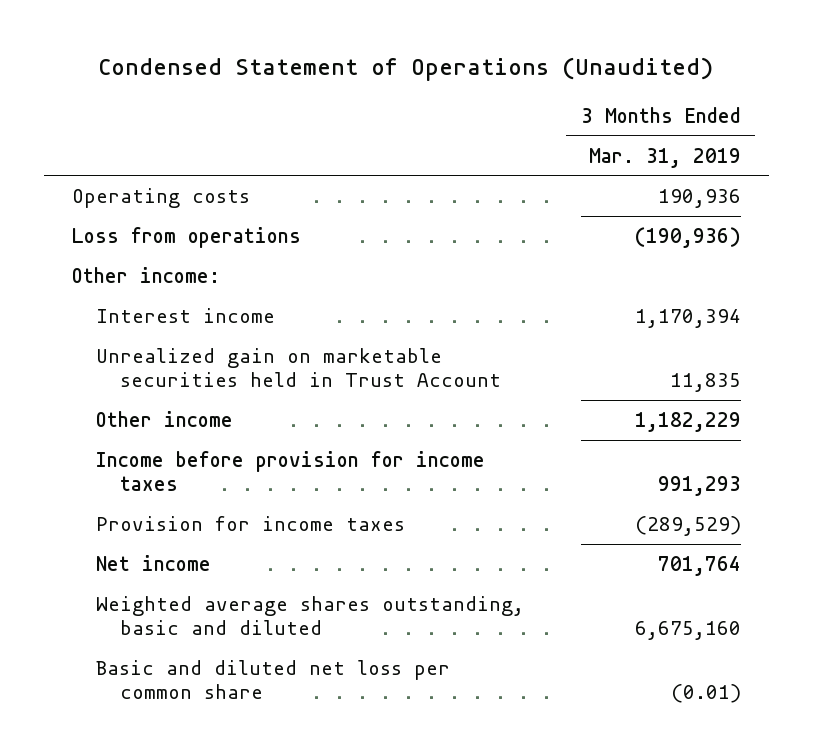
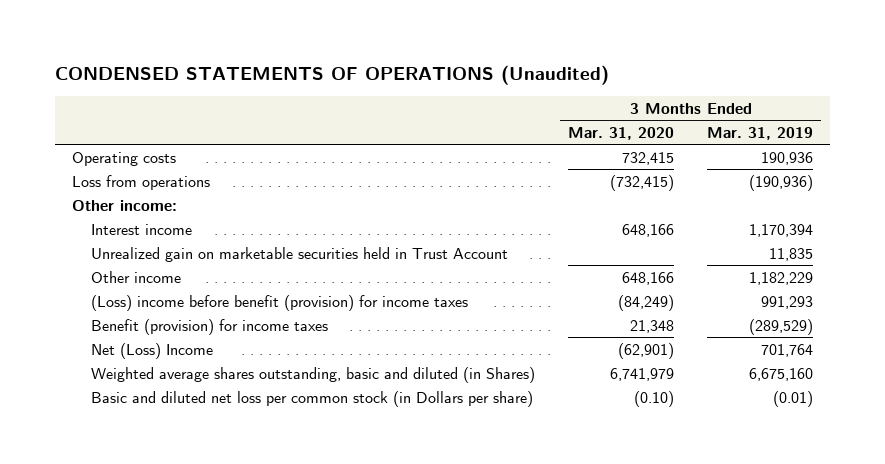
- Condensed Statement of Operations (Unaudited)
+ CONDENSED STATEMENTS OF OPERATIONS (Unaudited)
- | 3 Months Ended Mar. 31, 2019
+ | 3 Months Ended Mar. 31, 2020 | 3 Months Ended Mar. 31, 2019
- Income before provision for income taxes | 991,293
- Provision for income taxes | (289,529)
- Net income | 701,764
- Weighted average shares outstanding, basic and diluted | 6,675,160
- Basic and diluted net loss per common share | (0.01)
+ (Loss) income before benefit (provision) for income taxes | (84,249) | 991,293
+ Benefit (provision) for income taxes | 21,348 | (289,529)
+ Net (Loss) Income | (62,901) | 701,764
+ Weighted average shares outstanding, basic and diluted (in Shares) | 6,741,979 | 6,675,160
+ Basic and diluted net loss per common stock (in Dollars per share) | (0.10) | (0.01)

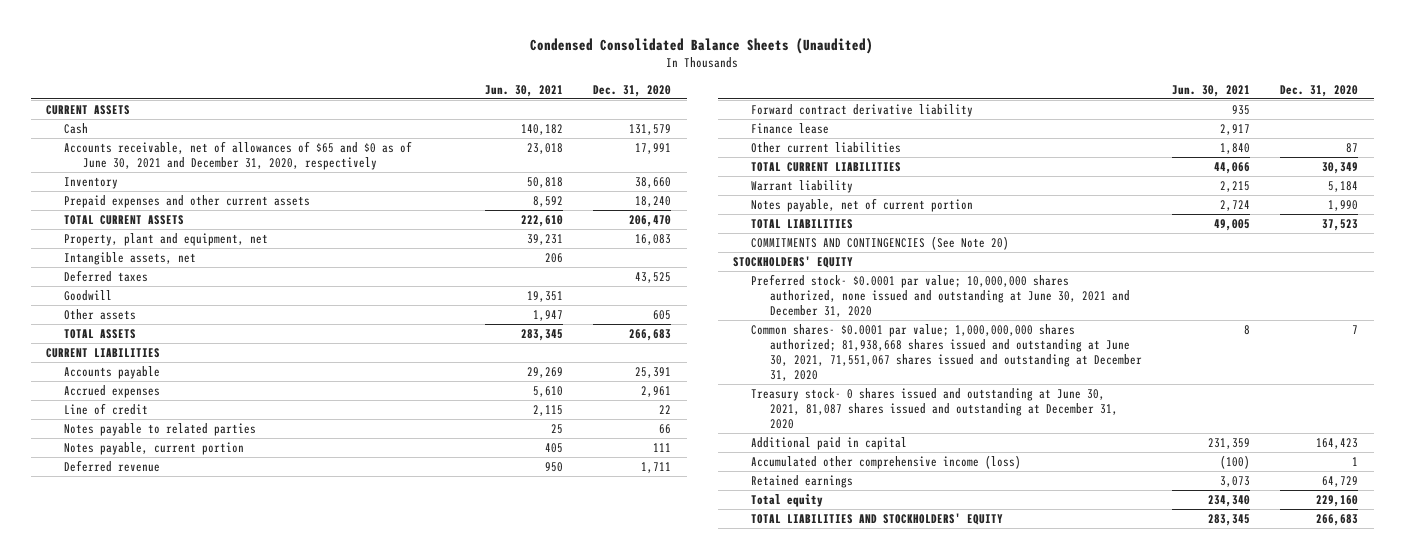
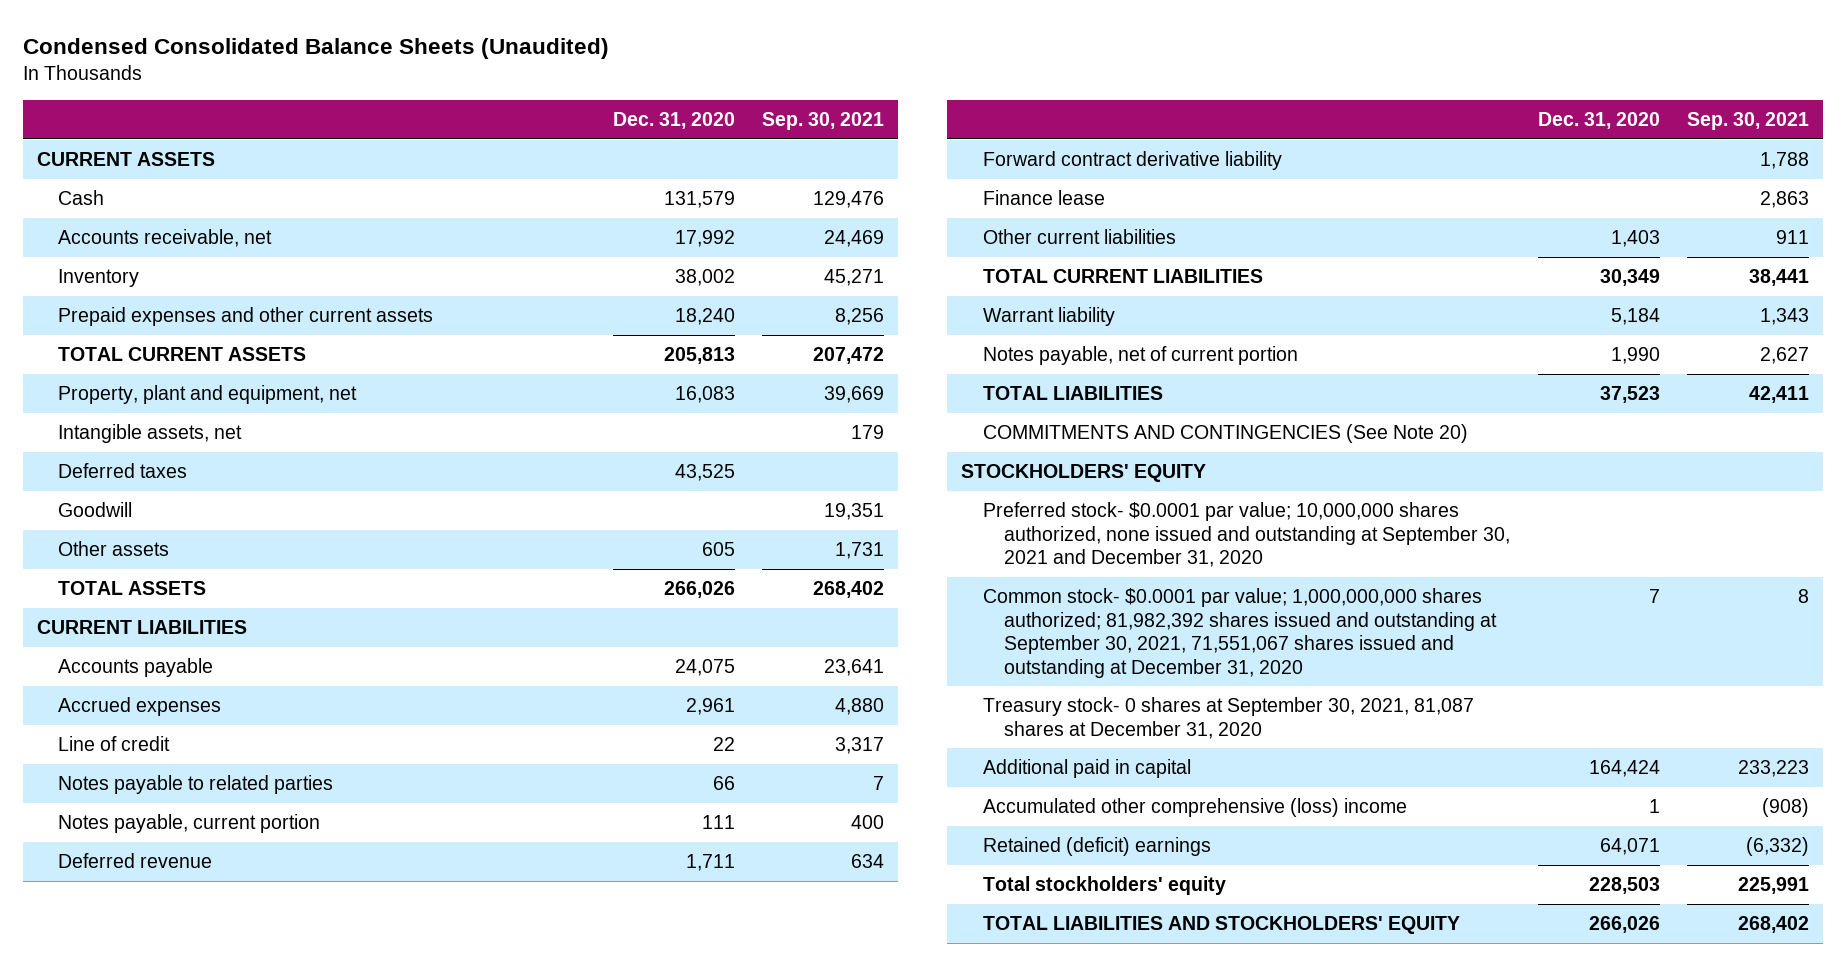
- | Jun. 30, 2021 | Dec. 31, 2020
+ | Dec. 31, 2020 | Sep. 30, 2021
- Accounts receivable, net of allowances of $65 and $0 as of June 30, 2021 and December 31, 2020, respectively | 23,018 | 17,991
- Inventory | 50,818 | 38,660
+ Accounts receivable, net | 17,992 | 24,469
+ Inventory | 38,002 | 45,271
- TOTAL CURRENT ASSETS | 222,610 | 206,470
+ TOTAL CURRENT ASSETS | 205,813 | 207,472
- TOTAL ASSETS | 283,345 | 266,683
+ TOTAL ASSETS | 266,026 | 268,402
- Accounts payable | 29,269 | 25,391
+ Accounts payable | 24,075 | 23,641
- Other current liabilities | 1,840 | 87
+ Other current liabilities | 1,403 | 911
- Preferred stock- $0.0001 par value; 10,000,000 shares authorized, none issued and outstanding at June 30, 2021 and December 31, 2020
- Common shares- $0.0001 par value; 1,000,000,000 shares authorized; 81,938,668 shares issued and outstanding at June 30, 2021, 71,551,067 shares issued and outstanding at December 31, 2020 | 8 | 7
- Treasury stock- 0 shares issued and outstanding at June 30, 2021, 81,087 shares issued and outstanding at December 31, 2020
- Additional paid in capital | 231,359 | 164,423
- Accumulated other comprehensive income (loss) | (100) | 1
- Retained earnings | 3,073 | 64,729
- Total equity | 234,340 | 229,160
- TOTAL LIABILITIES AND STOCKHOLDERS' EQUITY | 283,345 | 266,683
+ Preferred stock- $0.0001 par value; 10,000,000 shares authorized, none issued and outstanding at September 30, 2021 and December 31, 2020
+ Common stock- $0.0001 par value; 1,000,000,000 shares authorized; 81,982,392 shares issued and outstanding at September 30, 2021, 71,551,067 shares issued and outstanding at December 31, 2020 | 7 | 8
+ Treasury stock- 0 shares at September 30, 2021, 81,087 shares at December 31, 2020
+ Additional paid in capital | 164,424 | 233,223
+ Accumulated other comprehensive (loss) income | 1 | (908)
+ Retained (deficit) earnings | 64,071 | (6,332)
+ Total stockholders' equity | 228,503 | 225,991
+ TOTAL LIABILITIES AND STOCKHOLDERS' EQUITY | 266,026 | 268,402

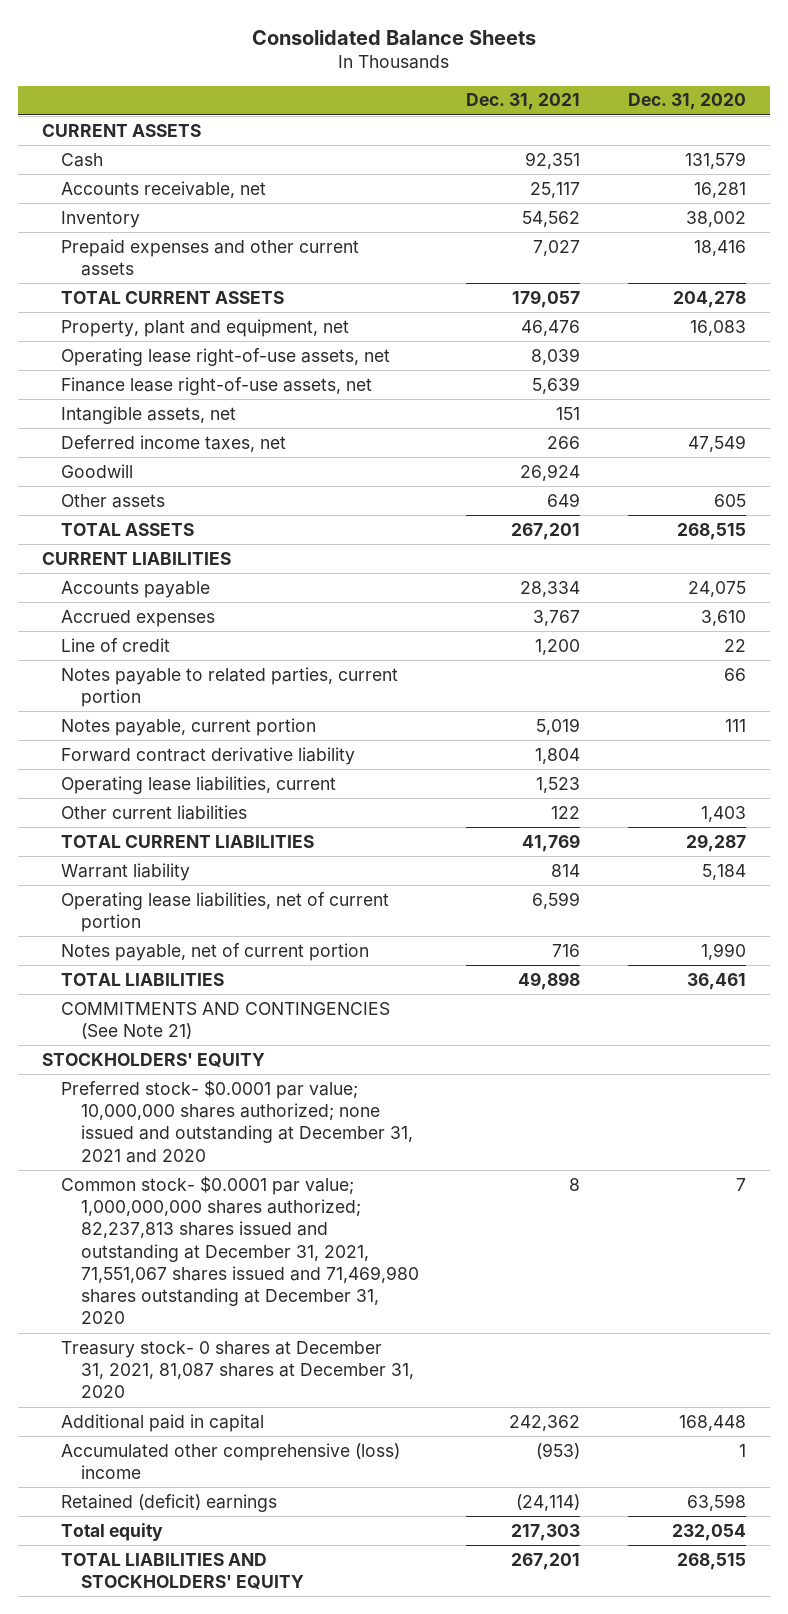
- Condensed Consolidated Balance Sheets (Unaudited)
+ Consolidated Balance Sheets
- | Dec. 31, 2020 | Sep. 30, 2021
+ | Dec. 31, 2021 | Dec. 31, 2020
- Accounts receivable, net | 17,992 | 24,469
+ Accounts receivable, net | 25,117 | 16,281
- Prepaid expenses and other current assets | 18,240 | 8,256
- TOTAL CURRENT ASSETS | 205,813 | 207,472
+ Prepaid expenses and other current assets | 7,027 | 18,416
+ TOTAL CURRENT ASSETS | 179,057 | 204,278
+ Operating lease right-of-use assets, net | 8,039 |
+ Finance lease right-of-use assets, net | 5,639 |
- Deferred taxes | 43,525 |
+ Deferred income taxes, net | 266 | 47,549
- TOTAL ASSETS | 266,026 | 268,402
+ TOTAL ASSETS | 267,201 | 268,515
- Accrued expenses | 2,961 | 4,880
+ Accrued expenses | 3,767 | 3,610
- Notes payable to related parties | 66 | 7
+ Notes payable to related parties, current portion | | 66
- Deferred revenue | 1,711 | 634
- Finance lease | | 2,863
+ Operating lease liabilities, current | 1,523 |
- TOTAL CURRENT LIABILITIES | 30,349 | 38,441
+ TOTAL CURRENT LIABILITIES | 41,769 | 29,287
+ Operating lease liabilities, net of current portion | 6,599 |
- TOTAL LIABILITIES | 37,523 | 42,411
- COMMITMENTS AND CONTINGENCIES (See Note 20)
+ TOTAL LIABILITIES | 49,898 | 36,461
+ COMMITMENTS AND CONTINGENCIES (See Note 21)
- Preferred stock- $0.0001 par value; 10,000,000 shares authorized, none issued and outstanding at September 30, 2021 and December 31, 2020
- Common stock- $0.0001 par value; 1,000,000,000 shares authorized; 81,982,392 shares issued and outstanding at September 30, 2021, 71,551,067 shares issued and outstanding at December 31, 2020 | 7 | 8
- Treasury stock- 0 shares at September 30, 2021, 81,087 shares at December 31, 2020
- Additional paid in capital | 164,424 | 233,223
+ Preferred stock- $0.0001 par value; 10,000,000 shares authorized; none issued and outstanding at December 31, 2021 and 2020
+ Common stock- $0.0001 par value; 1,000,000,000 shares authorized; 82,237,813 shares issued and outstanding at December 31, 2021, 71,551,067 shares issued and 71,469,980 shares outstanding at December 31, 2020 | 8 | 7
+ Treasury stock- 0 shares at December 31, 2021, 81,087 shares at December 31, 2020
+ Additional paid in capital | 242,362 | 168,448
- Retained (deficit) earnings | 64,071 | (6,332)
- Total stockholders' equity | 228,503 | 225,991
- TOTAL LIABILITIES AND STOCKHOLDERS' EQUITY | 266,026 | 268,402
+ Retained (deficit) earnings | (24,114) | 63,598
+ Total equity | 217,303 | 232,054
+ TOTAL LIABILITIES AND STOCKHOLDERS' EQUITY | 267,201 | 268,515

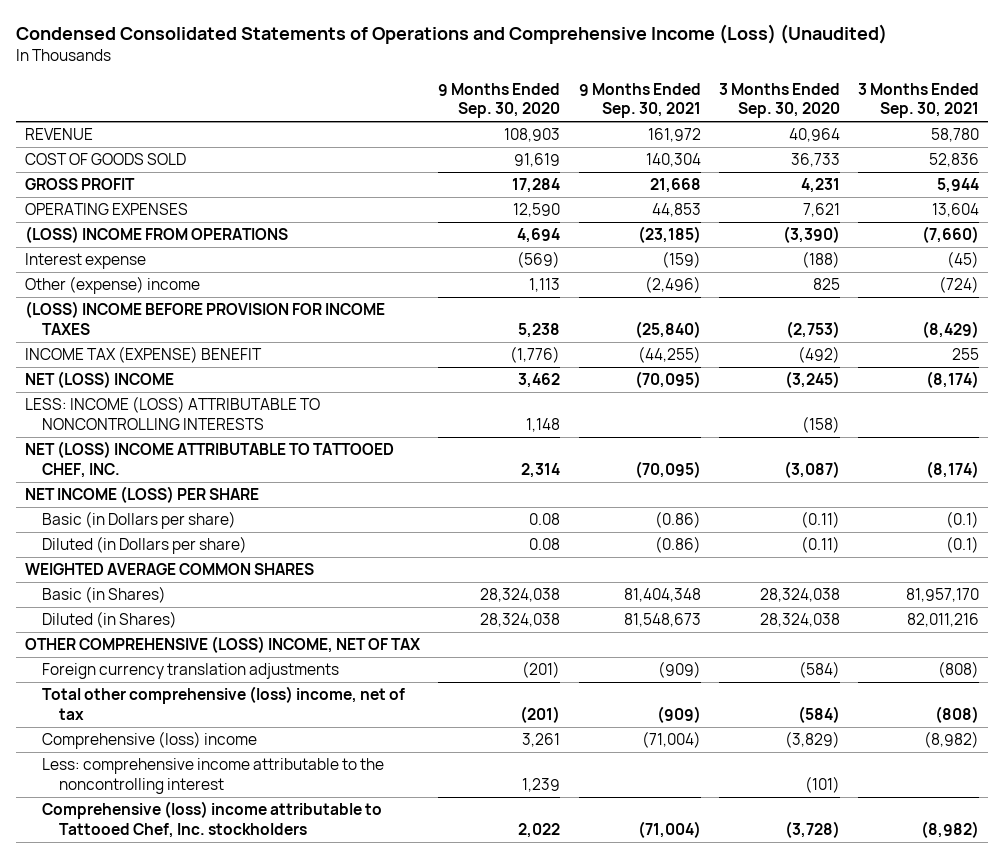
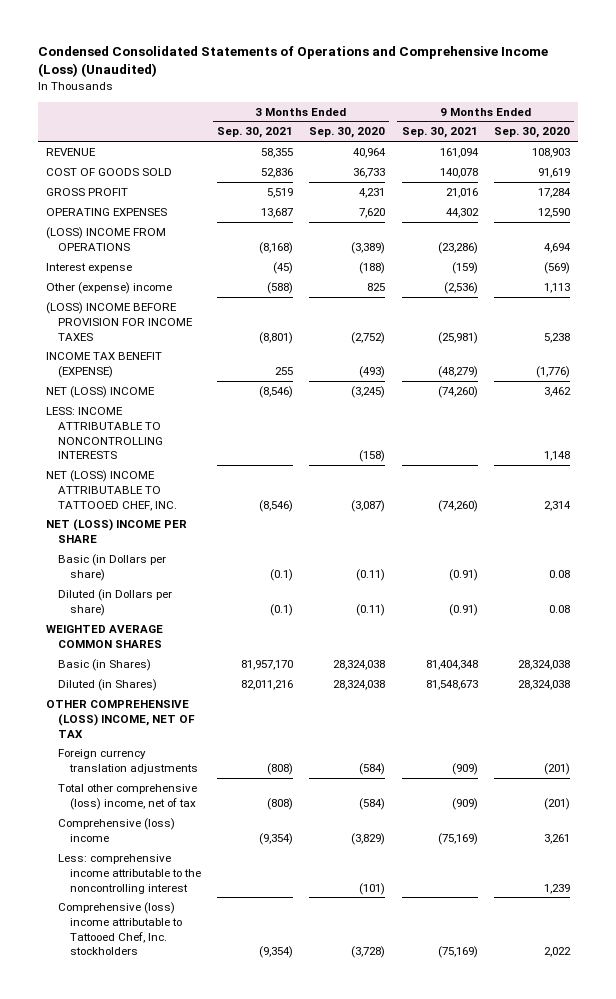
- | 9 Months Ended Sep. 30, 2020 | 9 Months Ended Sep. 30, 2021 | 3 Months Ended Sep. 30, 2020 | 3 Months Ended Sep. 30, 2021
+ | 3 Months Ended Sep. 30, 2021 | 3 Months Ended Sep. 30, 2020 | 9 Months Ended Sep. 30, 2021 | 9 Months Ended Sep. 30, 2020
- REVENUE | 108,903 | 161,972 | 40,964 | 58,780
- COST OF GOODS SOLD | 91,619 | 140,304 | 36,733 | 52,836
- GROSS PROFIT | 17,284 | 21,668 | 4,231 | 5,944
- OPERATING EXPENSES | 12,590 | 44,853 | 7,621 | 13,604
- (LOSS) INCOME FROM OPERATIONS | 4,694 | (23,185) | (3,390) | (7,660)
+ REVENUE | 58,355 | 40,964 | 161,094 | 108,903
+ COST OF GOODS SOLD | 52,836 | 36,733 | 140,078 | 91,619
+ GROSS PROFIT | 5,519 | 4,231 | 21,016 | 17,284
+ OPERATING EXPENSES | 13,687 | 7,620 | 44,302 | 12,590
+ (LOSS) INCOME FROM OPERATIONS | (8,168) | (3,389) | (23,286) | 4,694
- Other (expense) income | 1,113 | (2,496) | 825 | (724)
- (LOSS) INCOME BEFORE PROVISION FOR INCOME TAXES | 5,238 | (25,840) | (2,753) | (8,429)
- INCOME TAX (EXPENSE) BENEFIT | (1,776) | (44,255) | (492) | 255
- NET (LOSS) INCOME | 3,462 | (70,095) | (3,245) | (8,174)
- LESS: INCOME (LOSS) ATTRIBUTABLE TO NONCONTROLLING INTERESTS | 1,148 | | (158) |
- NET (LOSS) INCOME ATTRIBUTABLE TO TATTOOED CHEF, INC. | 2,314 | (70,095) | (3,087) | (8,174)
- NET INCOME (LOSS) PER SHARE
- Basic (in Dollars per share) | 0.08 | (0.86) | (0.11) | (0.1)
- Diluted (in Dollars per share) | 0.08 | (0.86) | (0.11) | (0.1)
+ Other (expense) income | (588) | 825 | (2,536) | 1,113
+ (LOSS) INCOME BEFORE PROVISION FOR INCOME TAXES | (8,801) | (2,752) | (25,981) | 5,238
+ INCOME TAX BENEFIT (EXPENSE) | 255 | (493) | (48,279) | (1,776)
+ NET (LOSS) INCOME | (8,546) | (3,245) | (74,260) | 3,462
+ LESS: INCOME ATTRIBUTABLE TO NONCONTROLLING INTERESTS | | (158) | | 1,148
+ NET (LOSS) INCOME ATTRIBUTABLE TO TATTOOED CHEF, INC. | (8,546) | (3,087) | (74,260) | 2,314
+ NET (LOSS) INCOME PER SHARE
+ Basic (in Dollars per share) | (0.1) | (0.11) | (0.91) | 0.08
+ Diluted (in Dollars per share) | (0.1) | (0.11) | (0.91) | 0.08
- Comprehensive (loss) income | 3,261 | (71,004) | (3,829) | (8,982)
+ Comprehensive (loss) income | (9,354) | (3,829) | (75,169) | 3,261
- Comprehensive (loss) income attributable to Tattooed Chef, Inc. stockholders | 2,022 | (71,004) | (3,728) | (8,982)
+ Comprehensive (loss) income attributable to Tattooed Chef, Inc. stockholders | (9,354) | (3,728) | (75,169) | 2,022

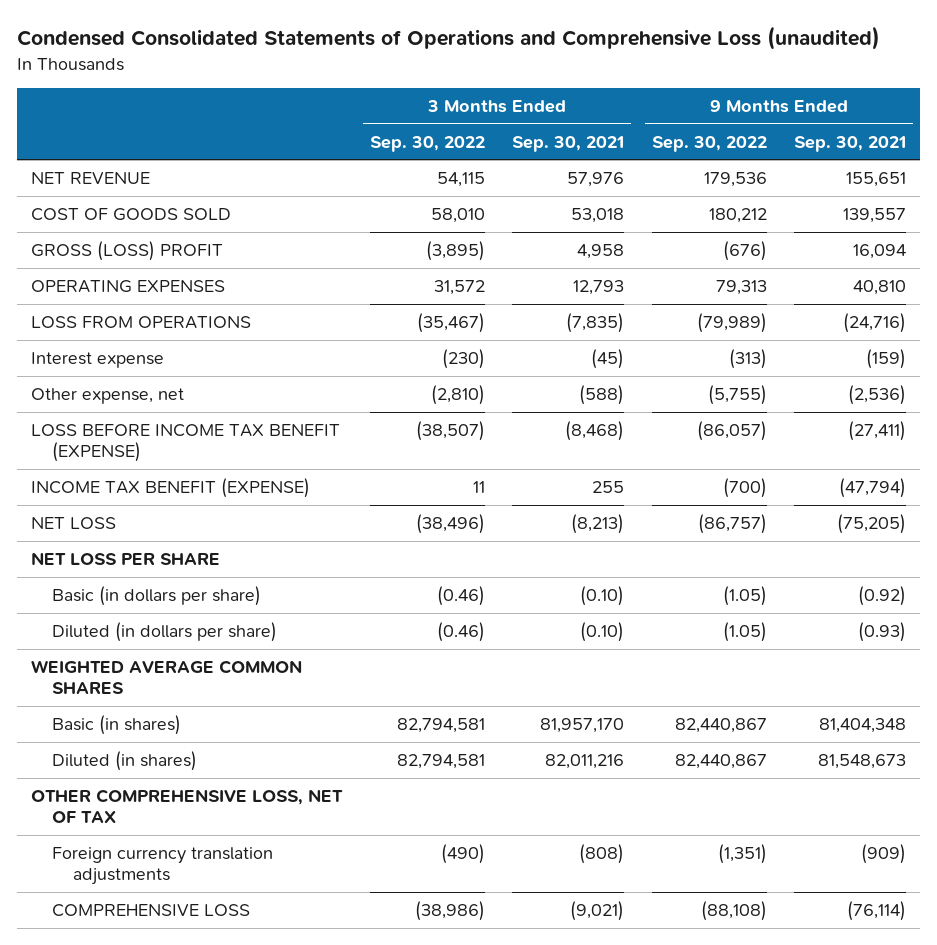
- Condensed Consolidated Statements of Operations and Comprehensive Income (Loss) (Unaudited)
+ Condensed Consolidated Statements of Operations and Comprehensive Loss (unaudited)
- | 3 Months Ended Sep. 30, 2021 | 3 Months Ended Sep. 30, 2020 | 9 Months Ended Sep. 30, 2021 | 9 Months Ended Sep. 30, 2020
+ | 3 Months Ended Sep. 30, 2022 | 3 Months Ended Sep. 30, 2021 | 9 Months Ended Sep. 30, 2022 | 9 Months Ended Sep. 30, 2021
- REVENUE | 58,355 | 40,964 | 161,094 | 108,903
- COST OF GOODS SOLD | 52,836 | 36,733 | 140,078 | 91,619
- GROSS PROFIT | 5,519 | 4,231 | 21,016 | 17,284
- OPERATING EXPENSES | 13,687 | 7,620 | 44,302 | 12,590
- (LOSS) INCOME FROM OPERATIONS | (8,168) | (3,389) | (23,286) | 4,694
+ NET REVENUE | 54,115 | 57,976 | 179,536 | 155,651
+ COST OF GOODS SOLD | 58,010 | 53,018 | 180,212 | 139,557
+ GROSS (LOSS) PROFIT | (3,895) | 4,958 | (676) | 16,094
+ OPERATING EXPENSES | 31,572 | 12,793 | 79,313 | 40,810
+ LOSS FROM OPERATIONS | (35,467) | (7,835) | (79,989) | (24,716)
- Other (expense) income | (588) | 825 | (2,536) | 1,113
- (LOSS) INCOME BEFORE PROVISION FOR INCOME TAXES | (8,801) | (2,752) | (25,981) | 5,238
- INCOME TAX BENEFIT (EXPENSE) | 255 | (493) | (48,279) | (1,776)
- NET (LOSS) INCOME | (8,546) | (3,245) | (74,260) | 3,462
- LESS: INCOME ATTRIBUTABLE TO NONCONTROLLING INTERESTS | | (158) | | 1,148
- NET (LOSS) INCOME ATTRIBUTABLE TO TATTOOED CHEF, INC. | (8,546) | (3,087) | (74,260) | 2,314
- NET (LOSS) INCOME PER SHARE
- Basic (in Dollars per share) | (0.1) | (0.11) | (0.91) | 0.08
- Diluted (in Dollars per share) | (0.1) | (0.11) | (0.91) | 0.08
+ Other expense, net | (2,810) | (588) | (5,755) | (2,536)
+ LOSS BEFORE INCOME TAX BENEFIT (EXPENSE) | (38,507) | (8,468) | (86,057) | (27,411)
+ INCOME TAX BENEFIT (EXPENSE) | 11 | 255 | (700) | (47,794)
+ NET LOSS | (38,496) | (8,213) | (86,757) | (75,205)
+ NET LOSS PER SHARE
+ Basic (in dollars per share) | (0.46) | (0.10) | (1.05) | (0.92)
+ Diluted (in dollars per share) | (0.46) | (0.10) | (1.05) | (0.93)
- Basic (in Shares) | 81,957,170 | 28,324,038 | 81,404,348 | 28,324,038
- Diluted (in Shares) | 82,011,216 | 28,324,038 | 81,548,673 | 28,324,038
- OTHER COMPREHENSIVE (LOSS) INCOME, NET OF TAX
+ Basic (in shares) | 82,794,581 | 81,957,170 | 82,440,867 | 81,404,348
+ Diluted (in shares) | 82,794,581 | 82,011,216 | 82,440,867 | 81,548,673
+ OTHER COMPREHENSIVE LOSS, NET OF TAX
- Total other comprehensive (loss) income, net of tax | (808) | (584) | (909) | (201)
- Comprehensive (loss) income | (9,354) | (3,829) | (75,169) | 3,261
- Less: comprehensive income attributable to the noncontrolling interest | | (101) | | 1,239
- Comprehensive (loss) income attributable to Tattooed Chef, Inc. stockholders | (9,354) | (3,728) | (75,169) | 2,022
+ COMPREHENSIVE LOSS | (38,986) | (9,021) | (88,108) | (76,114)

